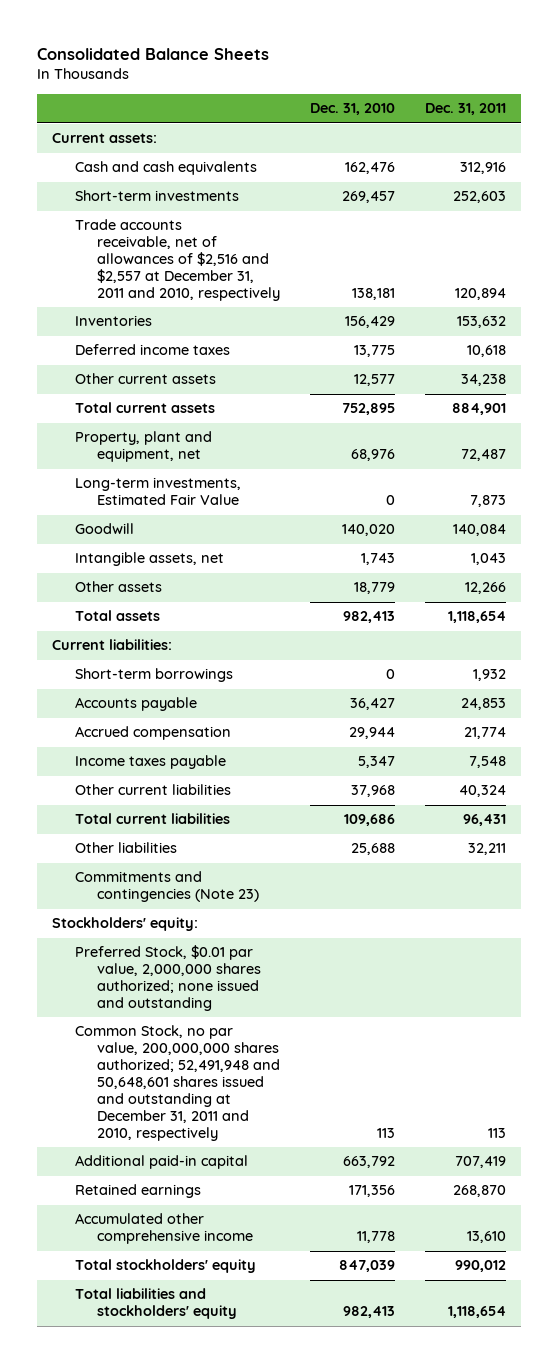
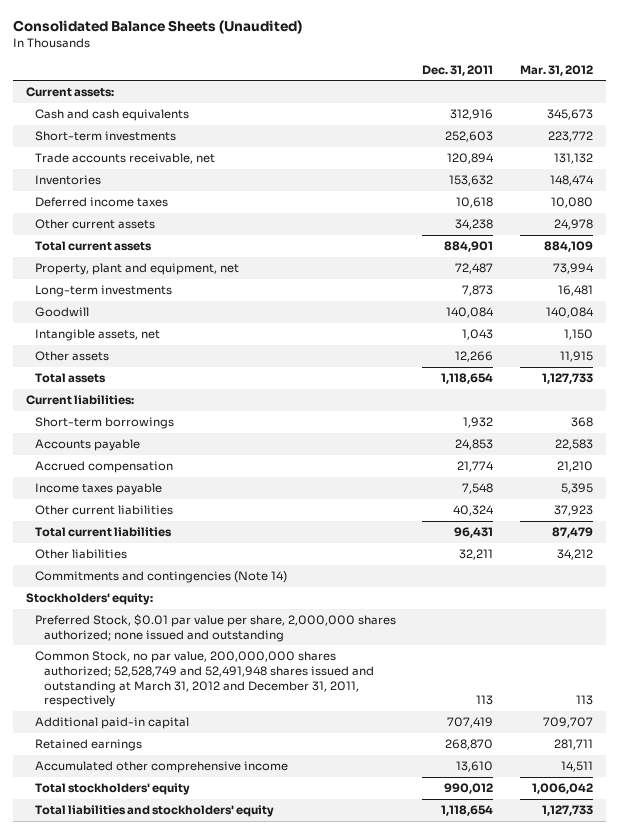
- Consolidated Balance Sheets
+ Consolidated Balance Sheets (Unaudited)
- | Dec. 31, 2010 | Dec. 31, 2011
+ | Dec. 31, 2011 | Mar. 31, 2012
- Trade accounts receivable, net of allowances of $2,516 and $2,557 at December 31, 2011 and 2010, respectively | 138,181 | 120,894
+ Trade accounts receivable, net | 120,894 | 131,132
- Long-term investments, Estimated Fair Value | 0 | 7,873
+ Long-term investments | 7,873 | 16,481
- Commitments and contingencies (Note 23)
+ Commitments and contingencies (Note 14)
- Preferred Stock, $0.01 par value, 2,000,000 shares authorized; none issued and outstanding
- Common Stock, no par value, 200,000,000 shares authorized; 52,491,948 and 50,648,601 shares issued and outstanding at December 31, 2011 and 2010, respectively | 113 | 113
+ Preferred Stock, $0.01 par value per share, 2,000,000 shares authorized; none issued and outstanding
+ Common Stock, no par value, 200,000,000 shares authorized; 52,528,749 and 52,491,948 shares issued and outstanding at March 31, 2012 and December 31, 2011, respectively | 113 | 113

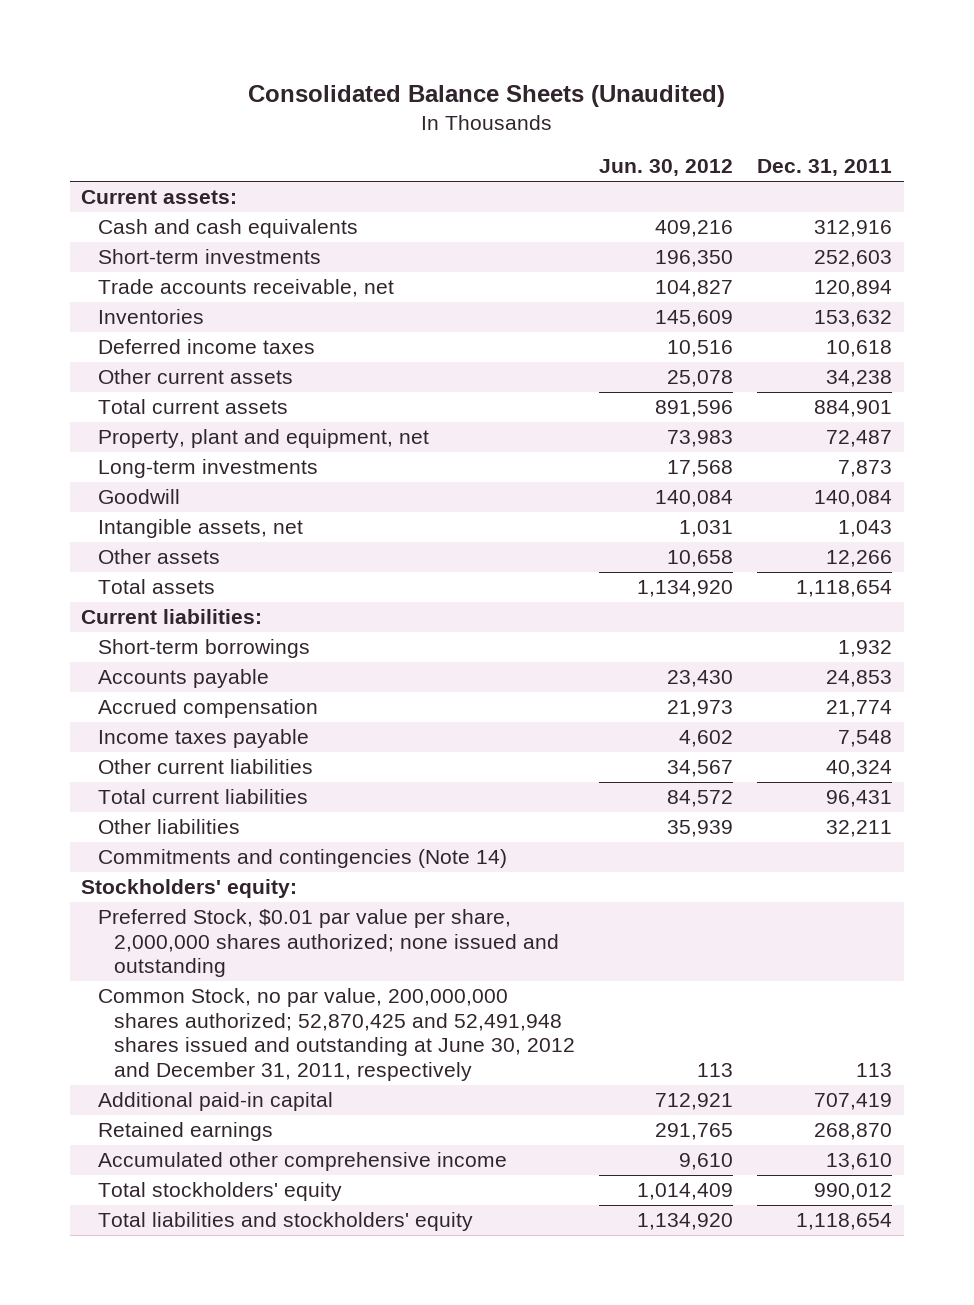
- | Dec. 31, 2011 | Mar. 31, 2012
+ | Jun. 30, 2012 | Dec. 31, 2011
- Common Stock, no par value, 200,000,000 shares authorized; 52,528,749 and 52,491,948 shares issued and outstanding at March 31, 2012 and December 31, 2011, respectively | 113 | 113
+ Common Stock, no par value, 200,000,000 shares authorized; 52,870,425 and 52,491,948 shares issued and outstanding at June 30, 2012 and December 31, 2011, respectively | 113 | 113

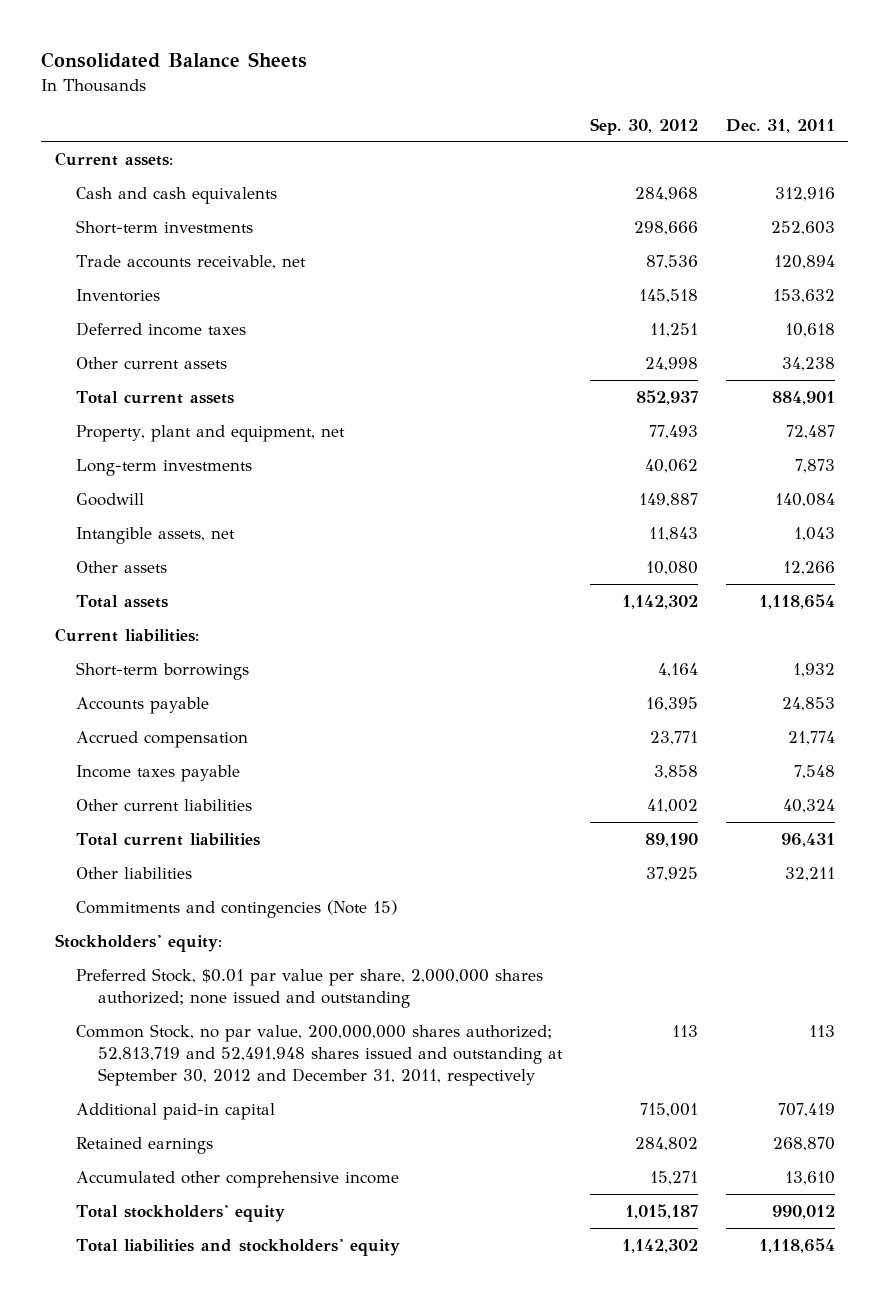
- Consolidated Balance Sheets (Unaudited)
+ Consolidated Balance Sheets
- | Jun. 30, 2012 | Dec. 31, 2011
+ | Sep. 30, 2012 | Dec. 31, 2011
- Commitments and contingencies (Note 14)
+ Commitments and contingencies (Note 15)
- Common Stock, no par value, 200,000,000 shares authorized; 52,870,425 and 52,491,948 shares issued and outstanding at June 30, 2012 and December 31, 2011, respectively | 113 | 113
+ Common Stock, no par value, 200,000,000 shares authorized; 52,813,719 and 52,491,948 shares issued and outstanding at September 30, 2012 and December 31, 2011, respectively | 113 | 113

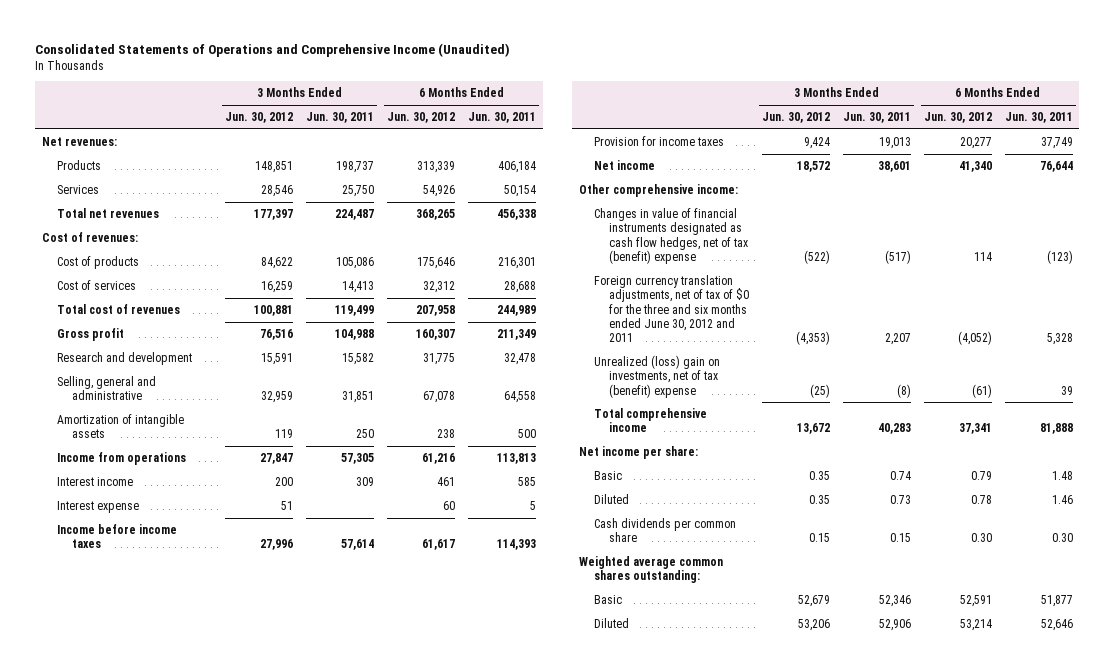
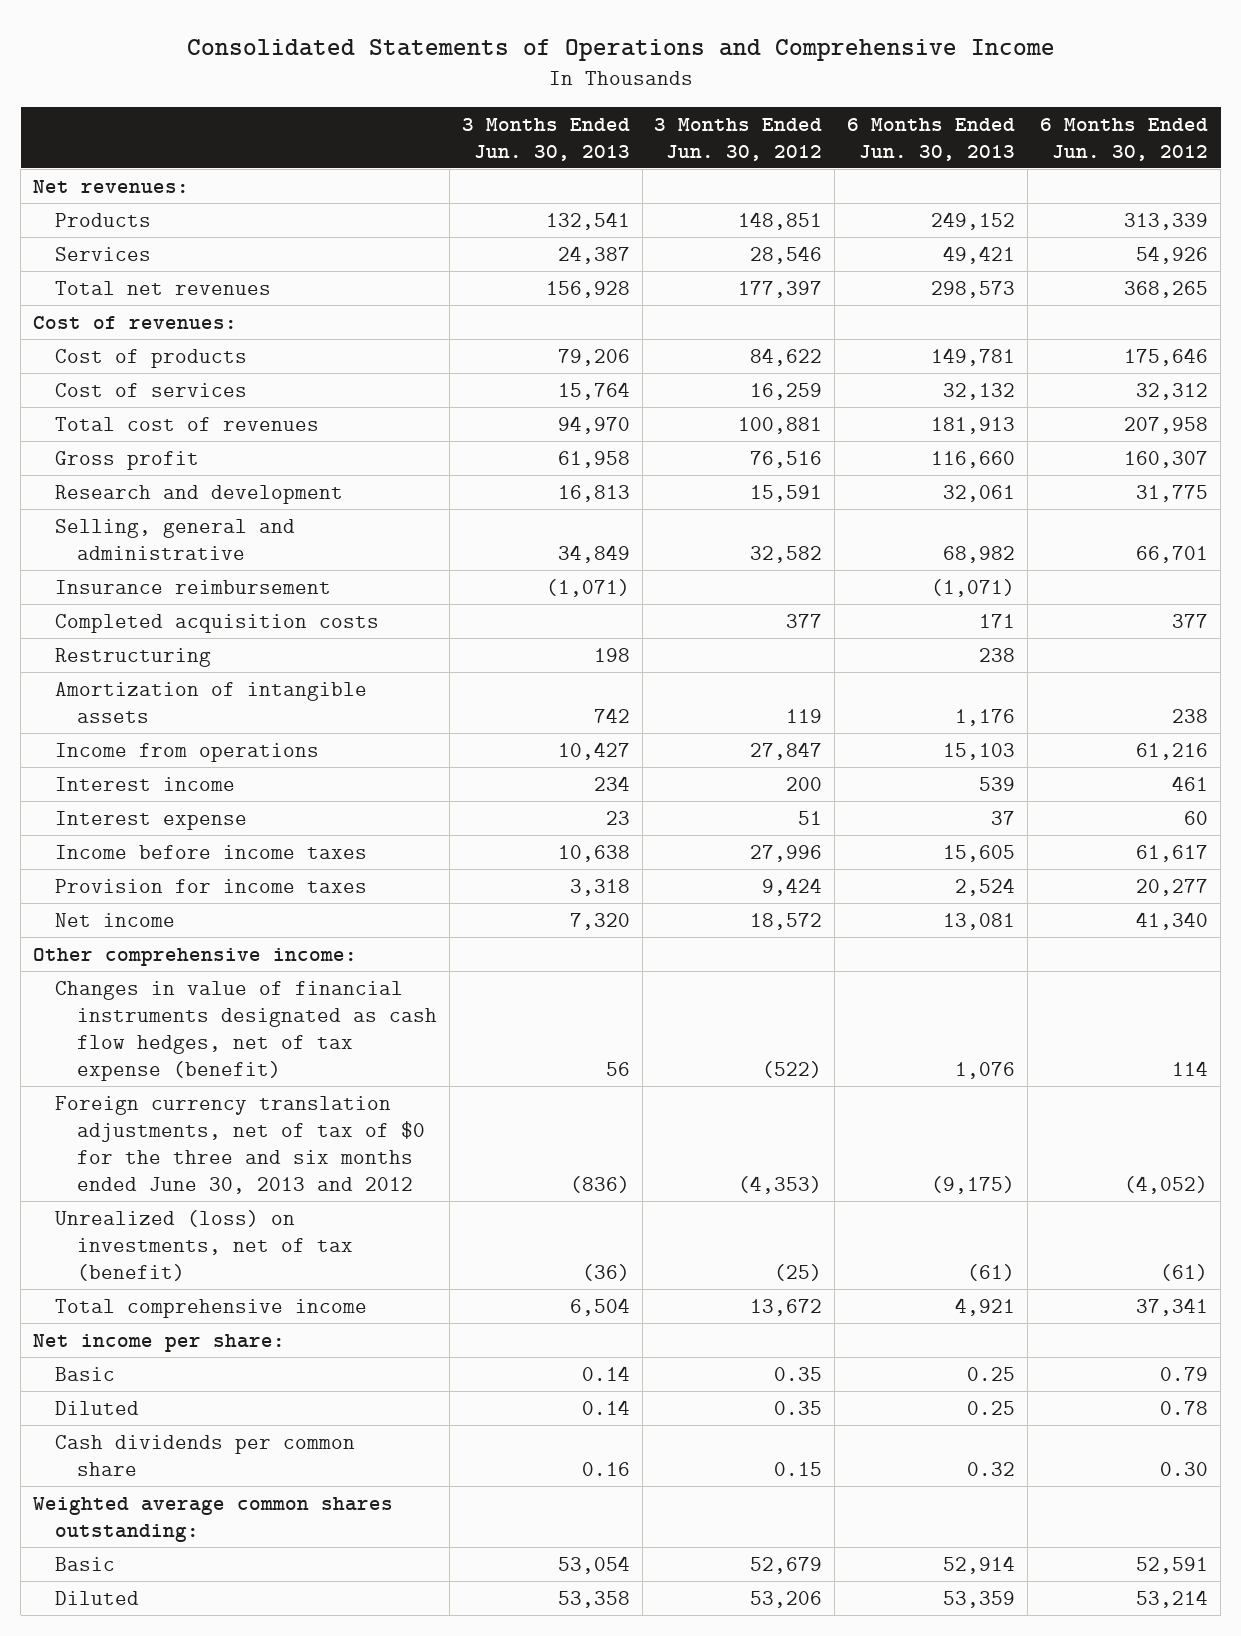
- Consolidated Statements of Operations and Comprehensive Income (Unaudited)
+ Consolidated Statements of Operations and Comprehensive Income
- | 3 Months Ended Jun. 30, 2012 | 3 Months Ended Jun. 30, 2011 | 6 Months Ended Jun. 30, 2012 | 6 Months Ended Jun. 30, 2011
+ | 3 Months Ended Jun. 30, 2013 | 3 Months Ended Jun. 30, 2012 | 6 Months Ended Jun. 30, 2013 | 6 Months Ended Jun. 30, 2012
- Selling, general and administrative | 32,959 | 31,851 | 67,078 | 64,558
+ Selling, general and administrative | 34,849 | 32,582 | 68,982 | 66,701
+ Insurance reimbursement | (1,071) | | (1,071) |
+ Completed acquisition costs | | 377 | 171 | 377
+ Restructuring | 198 | | 238 |
- Changes in value of financial instruments designated as cash flow hedges, net of tax (benefit) expense | (522) | (517) | 114 | (123)
- Foreign currency translation adjustments, net of tax of $0 for the three and six months ended June 30, 2012 and 2011 | (4,353) | 2,207 | (4,052) | 5,328
- Unrealized (loss) gain on investments, net of tax (benefit) expense | (25) | (8) | (61) | 39
+ Changes in value of financial instruments designated as cash flow hedges, net of tax expense (benefit) | 56 | (522) | 1,076 | 114
+ Foreign currency translation adjustments, net of tax of $0 for the three and six months ended June 30, 2013 and 2012 | (836) | (4,353) | (9,175) | (4,052)
+ Unrealized (loss) on investments, net of tax (benefit) | (36) | (25) | (61) | (61)

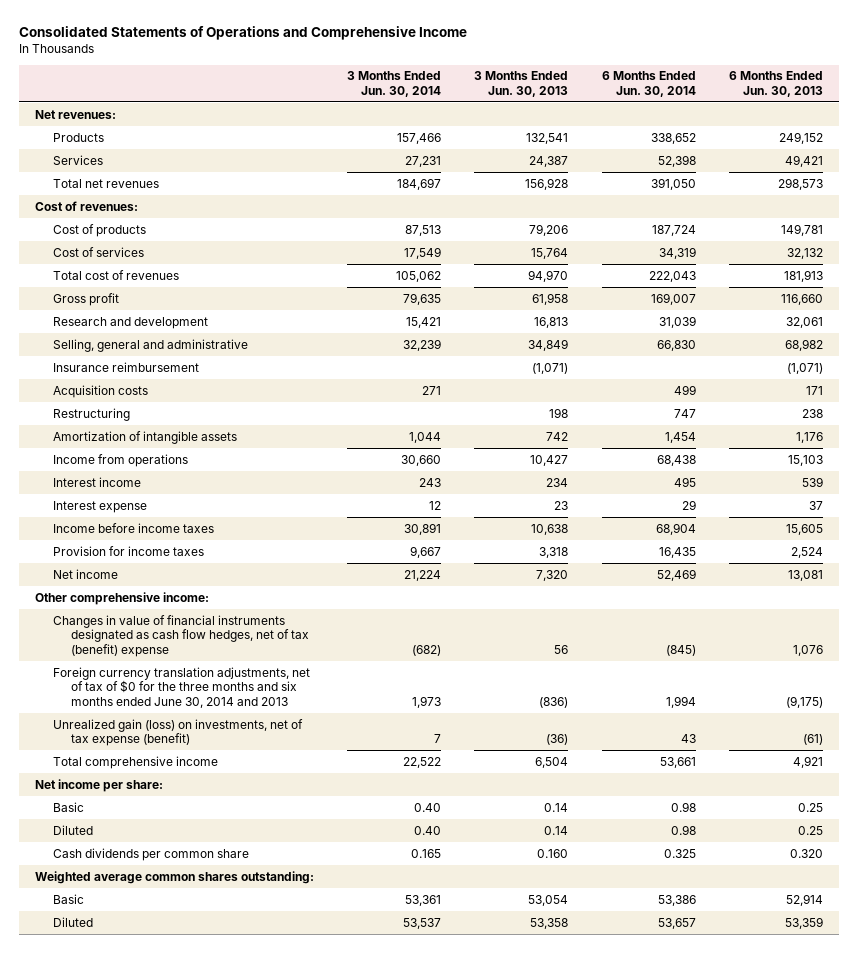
- | 3 Months Ended Jun. 30, 2013 | 3 Months Ended Jun. 30, 2012 | 6 Months Ended Jun. 30, 2013 | 6 Months Ended Jun. 30, 2012
+ | 3 Months Ended Jun. 30, 2014 | 3 Months Ended Jun. 30, 2013 | 6 Months Ended Jun. 30, 2014 | 6 Months Ended Jun. 30, 2013
- Completed acquisition costs | | 377 | 171 | 377
+ Acquisition costs | 271 | | 499 | 171
- Changes in value of financial instruments designated as cash flow hedges, net of tax expense (benefit) | 56 | (522) | 1,076 | 114
- Foreign currency translation adjustments, net of tax of $0 for the three and six months ended June 30, 2013 and 2012 | (836) | (4,353) | (9,175) | (4,052)
- Unrealized (loss) on investments, net of tax (benefit) | (36) | (25) | (61) | (61)
+ Changes in value of financial instruments designated as cash flow hedges, net of tax (benefit) expense | (682) | 56 | (845) | 1,076
+ Foreign currency translation adjustments, net of tax of $0 for the three months and six months ended June 30, 2014 and 2013 | 1,973 | (836) | 1,994 | (9,175)
+ Unrealized gain (loss) on investments, net of tax expense (benefit) | 7 | (36) | 43 | (61)
- Cash dividends per common share | 0.16 | 0.15 | 0.32 | 0.30
+ Cash dividends per common share | 0.165 | 0.160 | 0.325 | 0.320

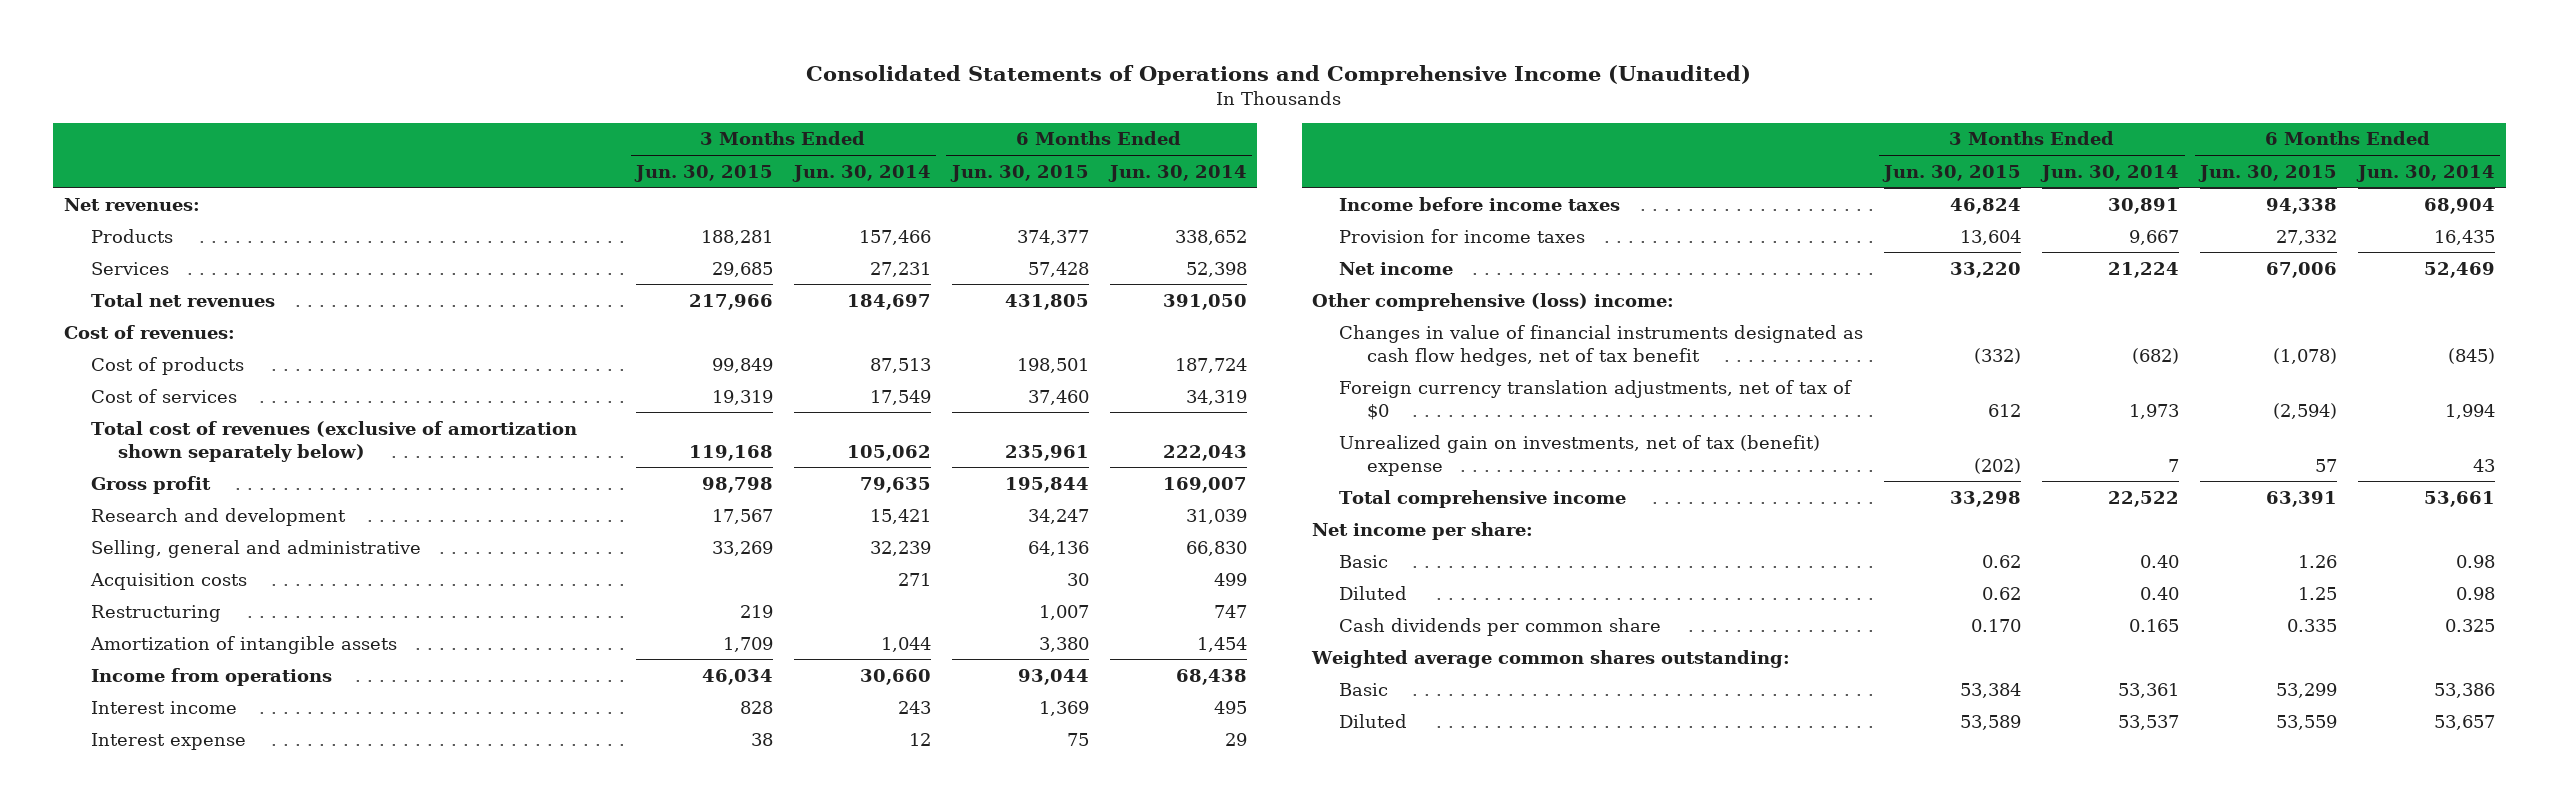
- Consolidated Statements of Operations and Comprehensive Income
+ Consolidated Statements of Operations and Comprehensive Income (Unaudited)
- | 3 Months Ended Jun. 30, 2014 | 3 Months Ended Jun. 30, 2013 | 6 Months Ended Jun. 30, 2014 | 6 Months Ended Jun. 30, 2013
+ | 3 Months Ended Jun. 30, 2015 | 3 Months Ended Jun. 30, 2014 | 6 Months Ended Jun. 30, 2015 | 6 Months Ended Jun. 30, 2014
- Total cost of revenues | 105,062 | 94,970 | 222,043 | 181,913
+ Total cost of revenues (exclusive of amortization shown separately below) | 119,168 | 105,062 | 235,961 | 222,043
- Insurance reimbursement | | (1,071) | | (1,071)
- Other comprehensive income:
- Changes in value of financial instruments designated as cash flow hedges, net of tax (benefit) expense | (682) | 56 | (845) | 1,076
- Foreign currency translation adjustments, net of tax of $0 for the three months and six months ended June 30, 2014 and 2013 | 1,973 | (836) | 1,994 | (9,175)
- Unrealized gain (loss) on investments, net of tax expense (benefit) | 7 | (36) | 43 | (61)
+ Other comprehensive (loss) income:
+ Changes in value of financial instruments designated as cash flow hedges, net of tax benefit | (332) | (682) | (1,078) | (845)
+ Foreign currency translation adjustments, net of tax of $0 | 612 | 1,973 | (2,594) | 1,994
+ Unrealized gain on investments, net of tax (benefit) expense | (202) | 7 | 57 | 43

